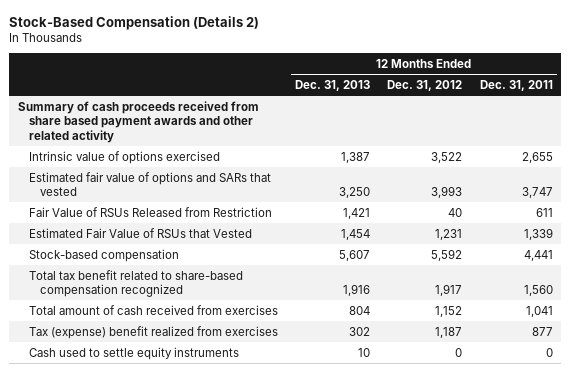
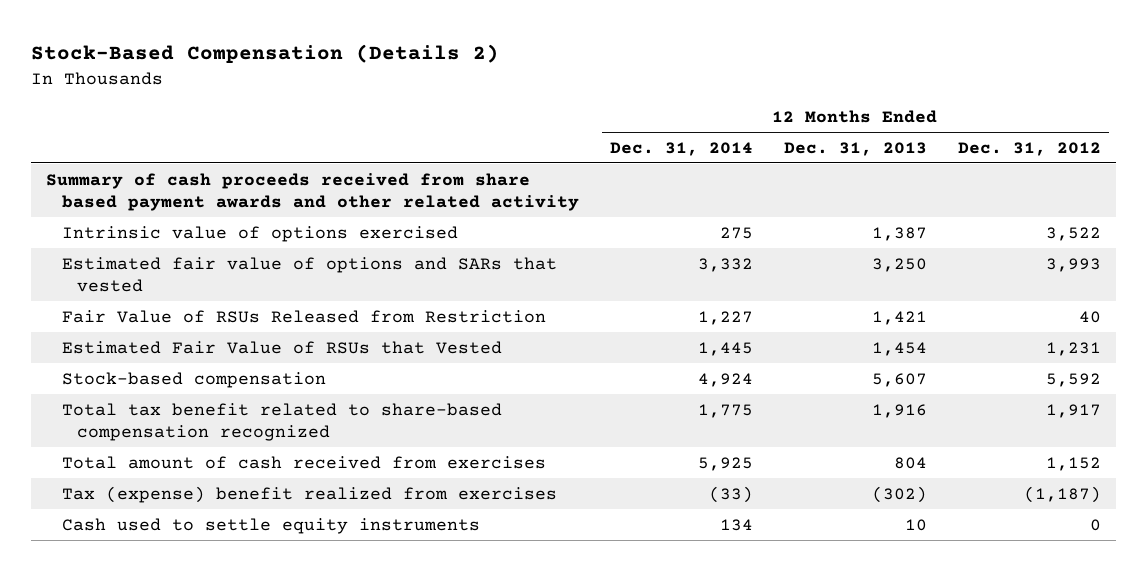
- | 12 Months Ended Dec. 31, 2013 | 12 Months Ended Dec. 31, 2012 | 12 Months Ended Dec. 31, 2011
+ | 12 Months Ended Dec. 31, 2014 | 12 Months Ended Dec. 31, 2013 | 12 Months Ended Dec. 31, 2012
- Tax (expense) benefit realized from exercises | 302 | 1,187 | 877
+ Tax (expense) benefit realized from exercises | (33) | (302) | (1,187)

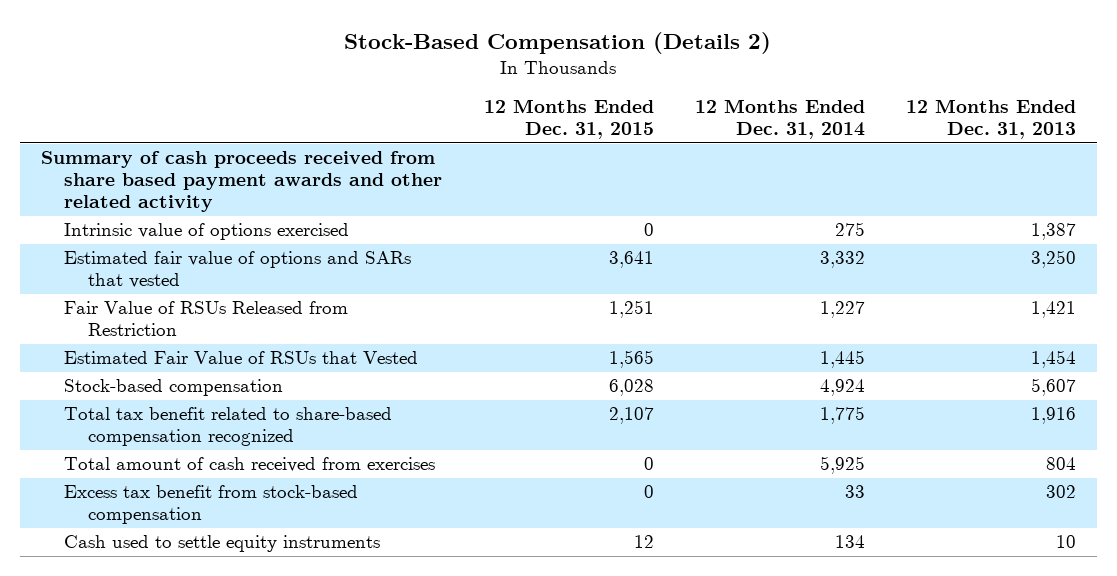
- | 12 Months Ended Dec. 31, 2014 | 12 Months Ended Dec. 31, 2013 | 12 Months Ended Dec. 31, 2012
+ | 12 Months Ended Dec. 31, 2015 | 12 Months Ended Dec. 31, 2014 | 12 Months Ended Dec. 31, 2013
- Tax (expense) benefit realized from exercises | (33) | (302) | (1,187)
+ Excess tax benefit from stock-based compensation | 0 | 33 | 302

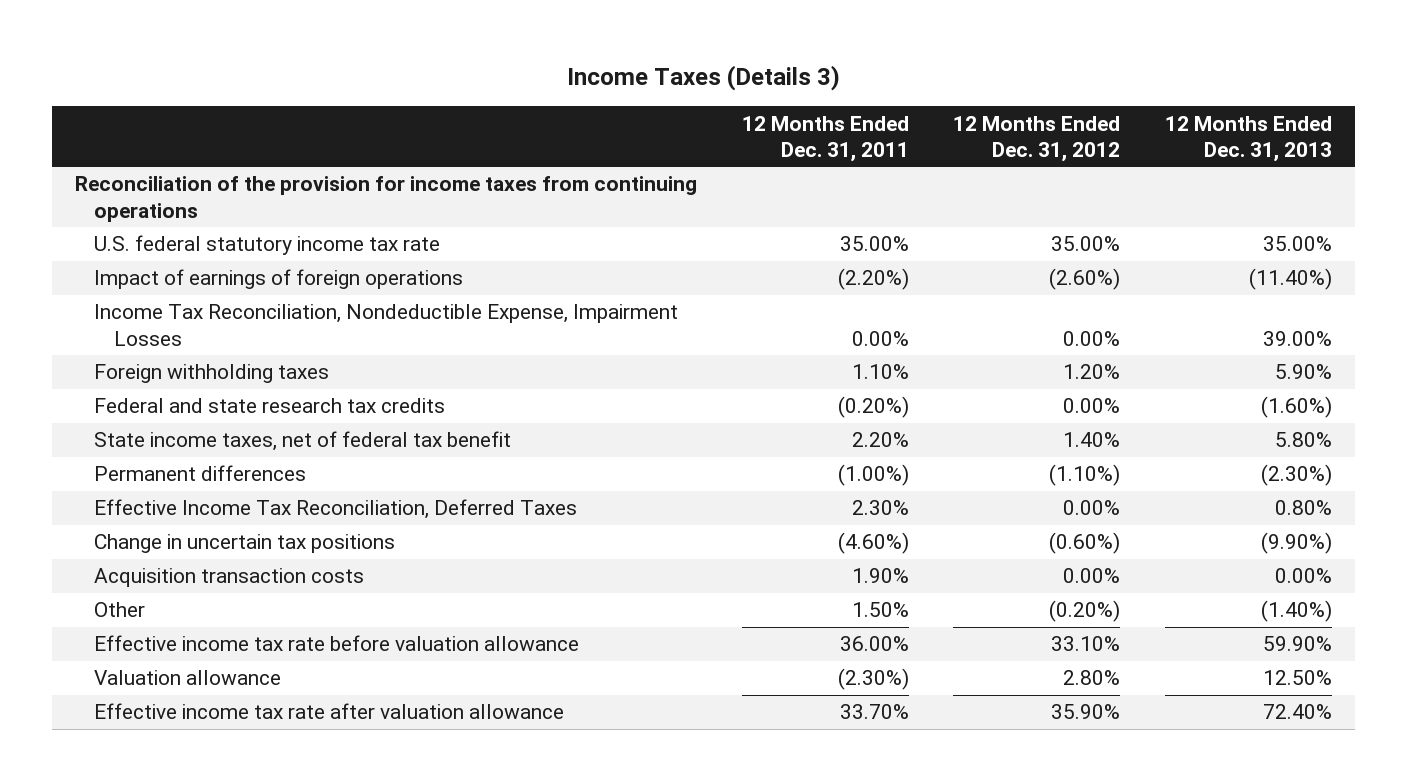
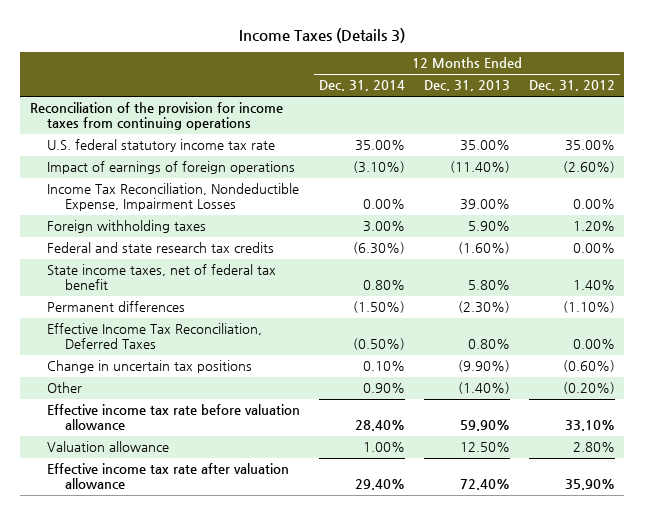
- | 12 Months Ended Dec. 31, 2011 | 12 Months Ended Dec. 31, 2012 | 12 Months Ended Dec. 31, 2013
+ | 12 Months Ended Dec. 31, 2014 | 12 Months Ended Dec. 31, 2013 | 12 Months Ended Dec. 31, 2012
- Acquisition transaction costs | 1.90% | 0.00% | 0.00%

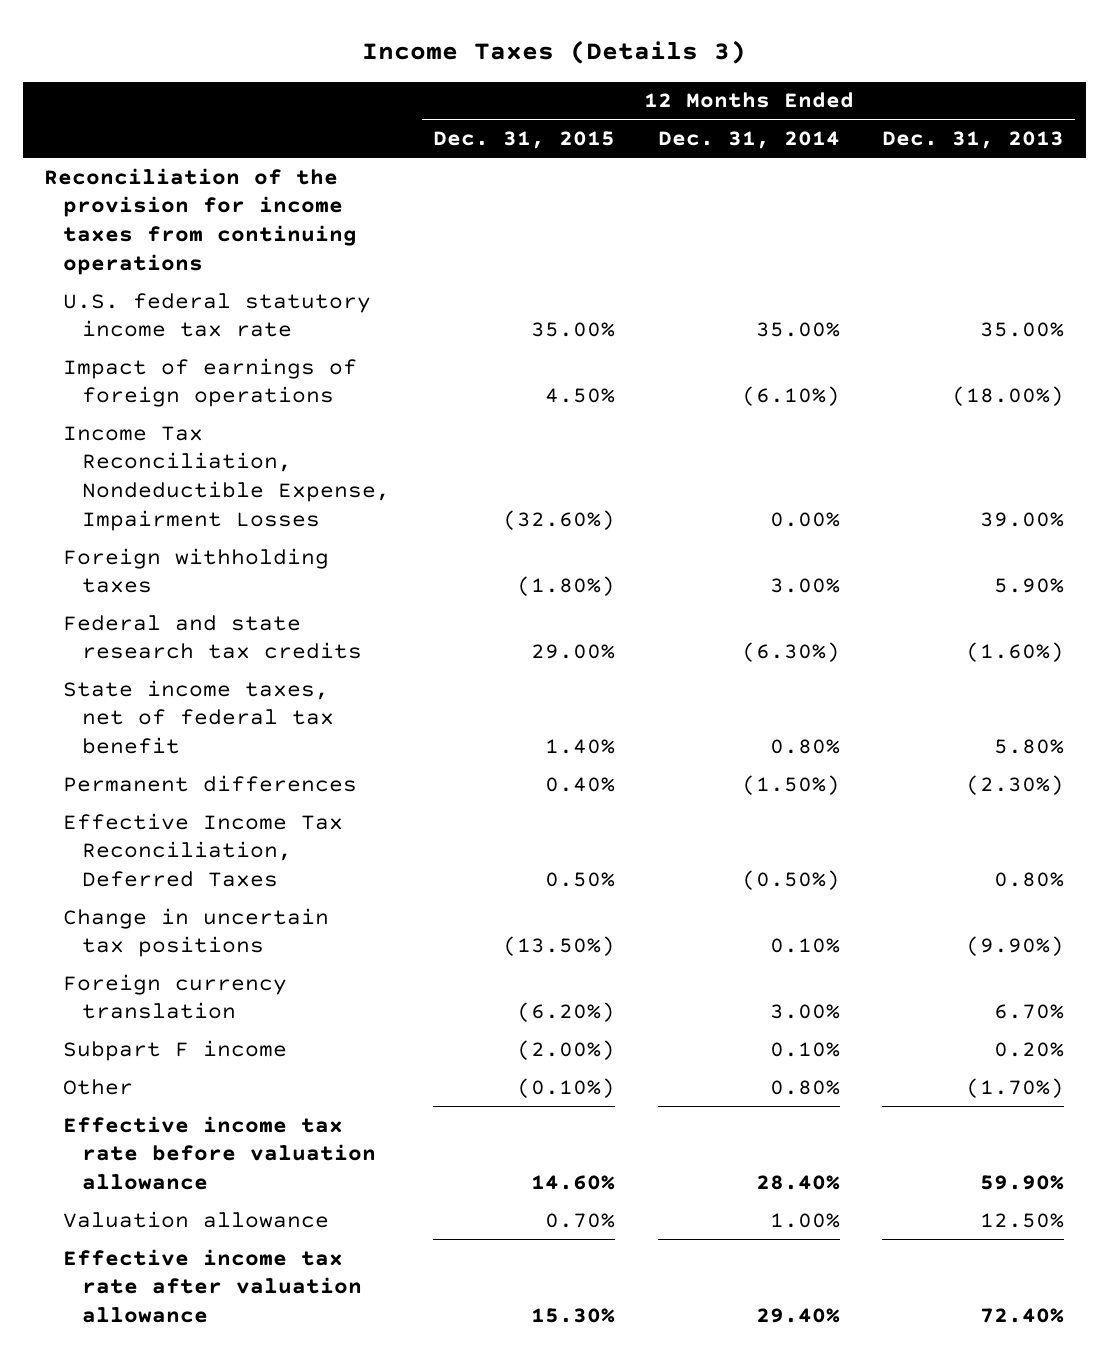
- | 12 Months Ended Dec. 31, 2014 | 12 Months Ended Dec. 31, 2013 | 12 Months Ended Dec. 31, 2012
+ | 12 Months Ended Dec. 31, 2015 | 12 Months Ended Dec. 31, 2014 | 12 Months Ended Dec. 31, 2013
- Impact of earnings of foreign operations | (3.10%) | (11.40%) | (2.60%)
+ Impact of earnings of foreign operations | 4.50% | (6.10%) | (18.00%)
- Other | 0.90% | (1.40%) | (0.20%)
+ Foreign currency translation | (6.20%) | 3.00% | 6.70%
+ Subpart F income | (2.00%) | 0.10% | 0.20%
+ Other | (0.10%) | 0.80% | (1.70%)

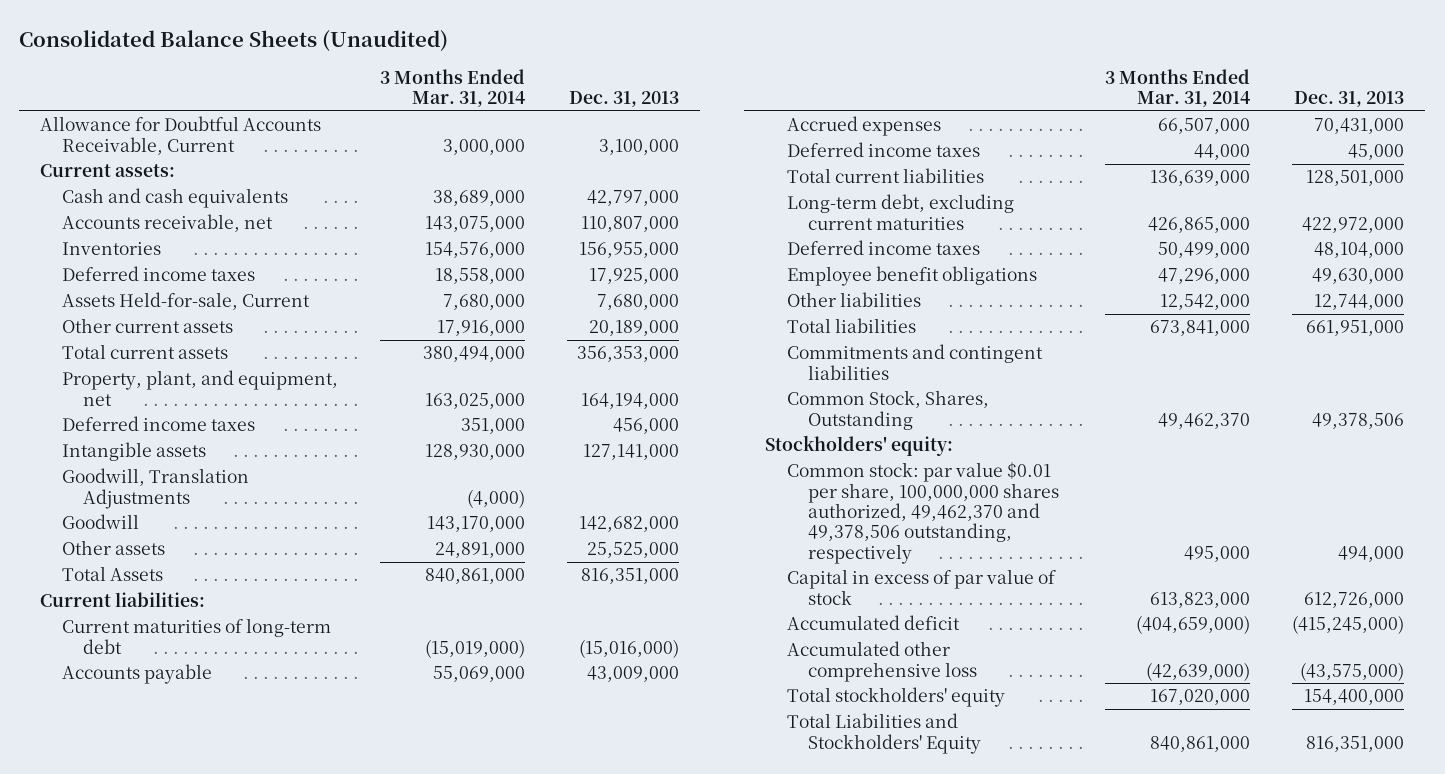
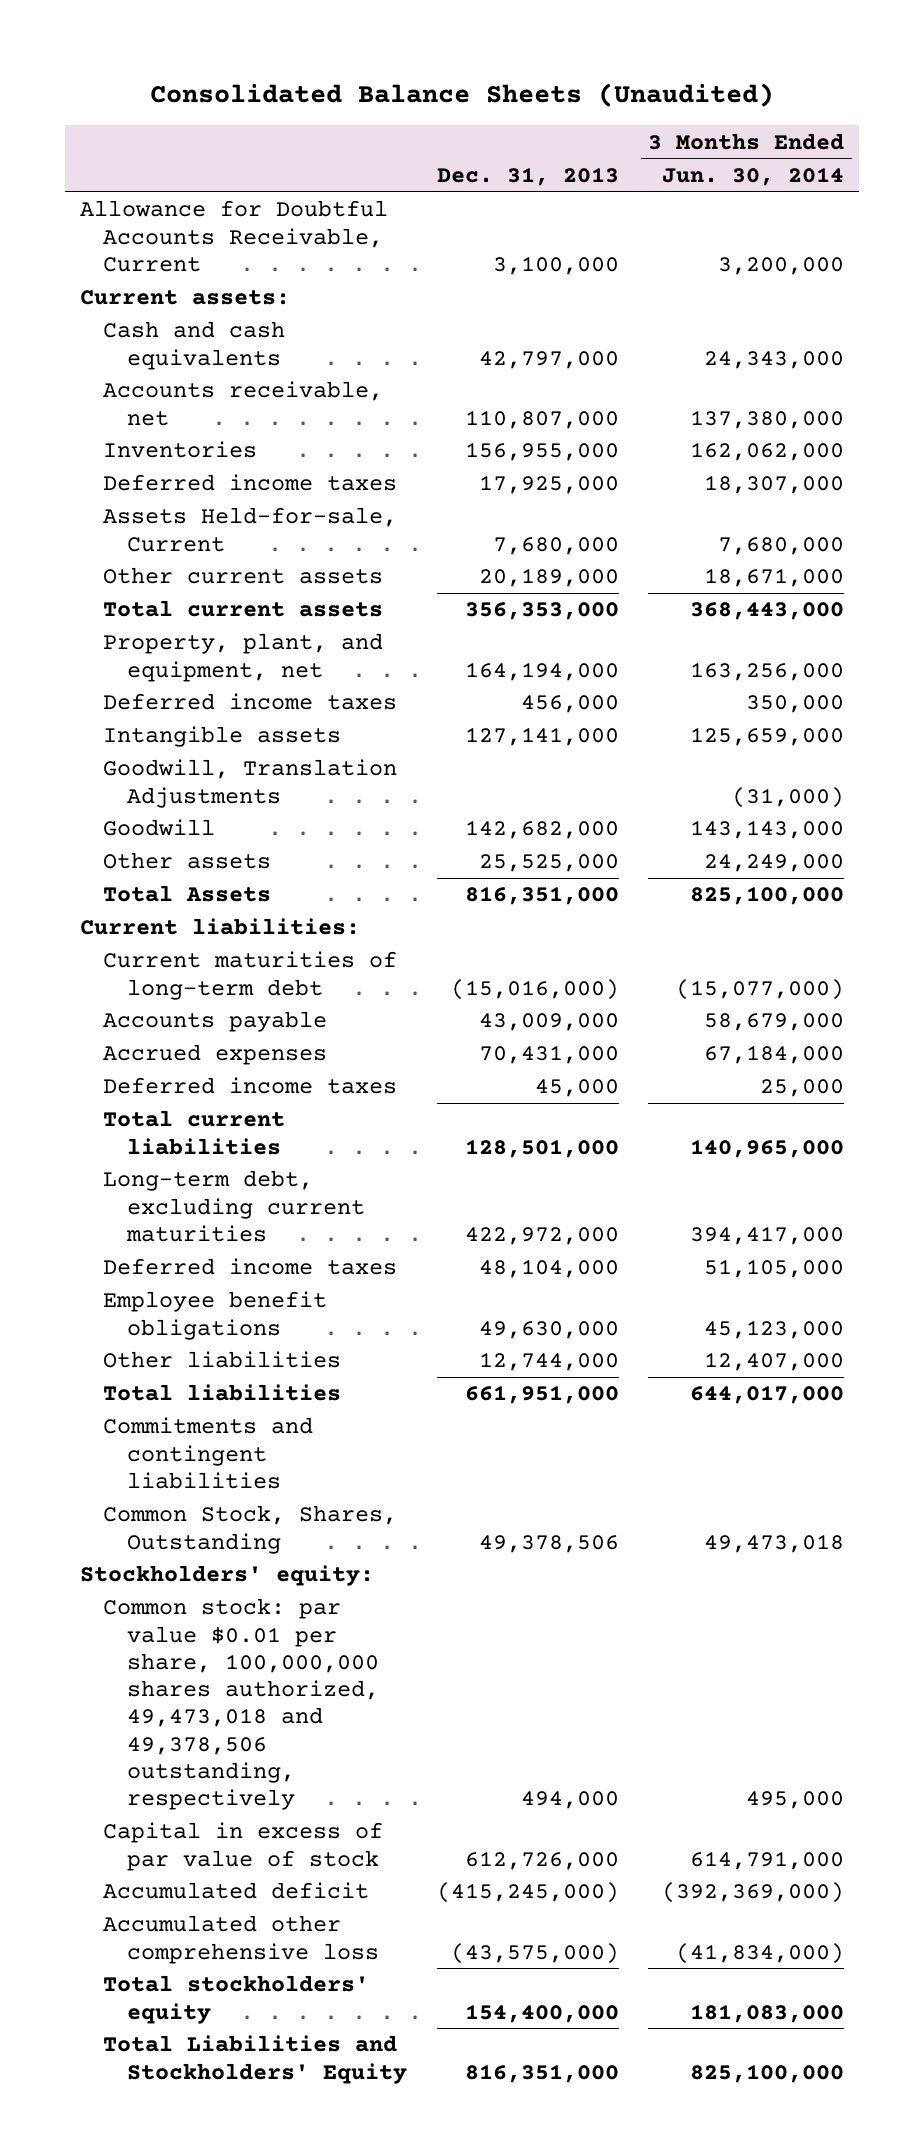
- | 3 Months Ended Mar. 31, 2014 | Dec. 31, 2013
+ | Dec. 31, 2013 | 3 Months Ended Jun. 30, 2014
- Common stock: par value $0.01 per share, 100,000,000 shares authorized, 49,462,370 and 49,378,506 outstanding, respectively | 495,000 | 494,000
+ Common stock: par value $0.01 per share, 100,000,000 shares authorized, 49,473,018 and 49,378,506 outstanding, respectively | 494,000 | 495,000

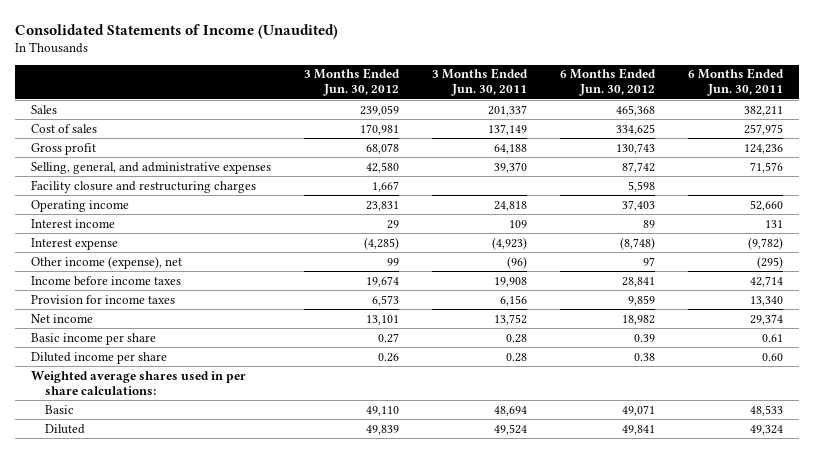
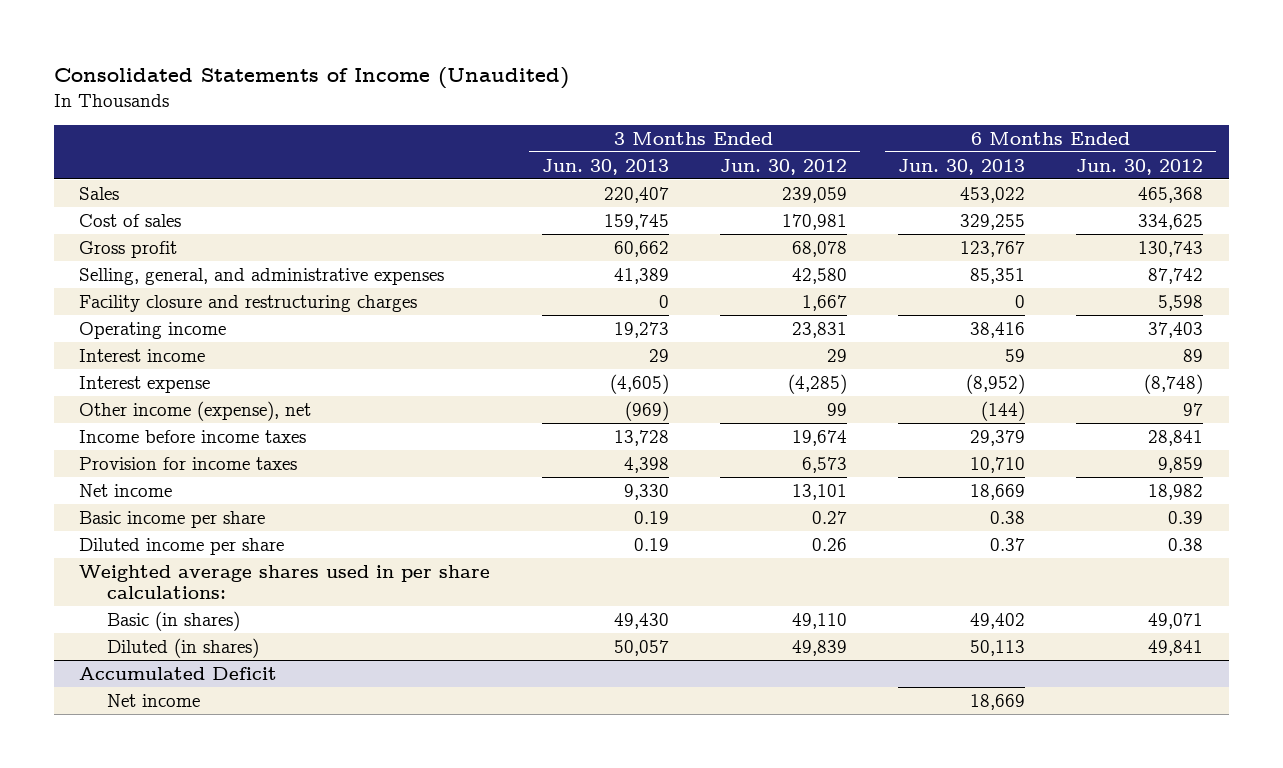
- | 3 Months Ended Jun. 30, 2012 | 3 Months Ended Jun. 30, 2011 | 6 Months Ended Jun. 30, 2012 | 6 Months Ended Jun. 30, 2011
+ | 3 Months Ended Jun. 30, 2013 | 3 Months Ended Jun. 30, 2012 | 6 Months Ended Jun. 30, 2013 | 6 Months Ended Jun. 30, 2012
- Basic | 49,110 | 48,694 | 49,071 | 48,533
- Diluted | 49,839 | 49,524 | 49,841 | 49,324
+ Basic (in shares) | 49,430 | 49,110 | 49,402 | 49,071
+ Diluted (in shares) | 50,057 | 49,839 | 50,113 | 49,841
+ Accumulated Deficit
+ Net income | | | 18,669 |

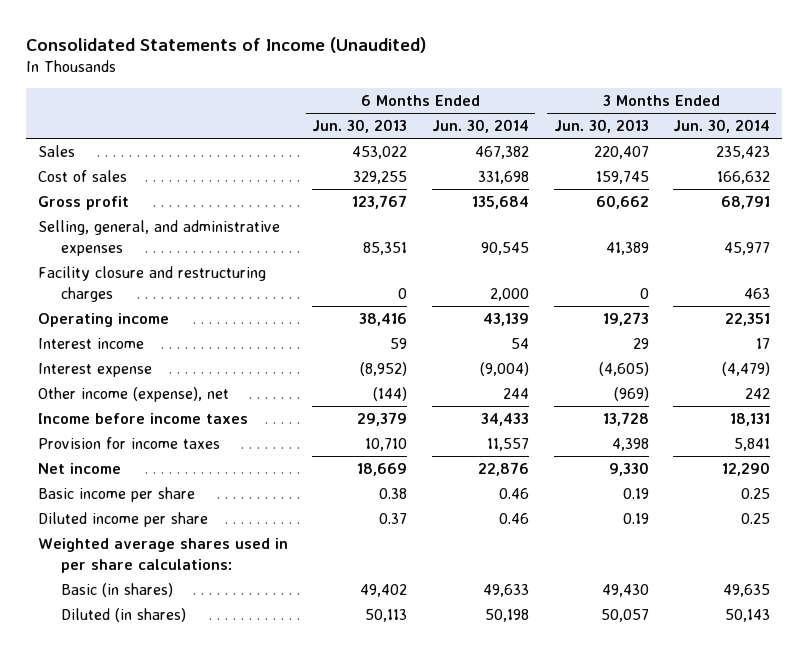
- | 3 Months Ended Jun. 30, 2013 | 3 Months Ended Jun. 30, 2012 | 6 Months Ended Jun. 30, 2013 | 6 Months Ended Jun. 30, 2012
+ | 6 Months Ended Jun. 30, 2013 | 6 Months Ended Jun. 30, 2014 | 3 Months Ended Jun. 30, 2013 | 3 Months Ended Jun. 30, 2014
- Accumulated Deficit
- Net income | | | 18,669 |

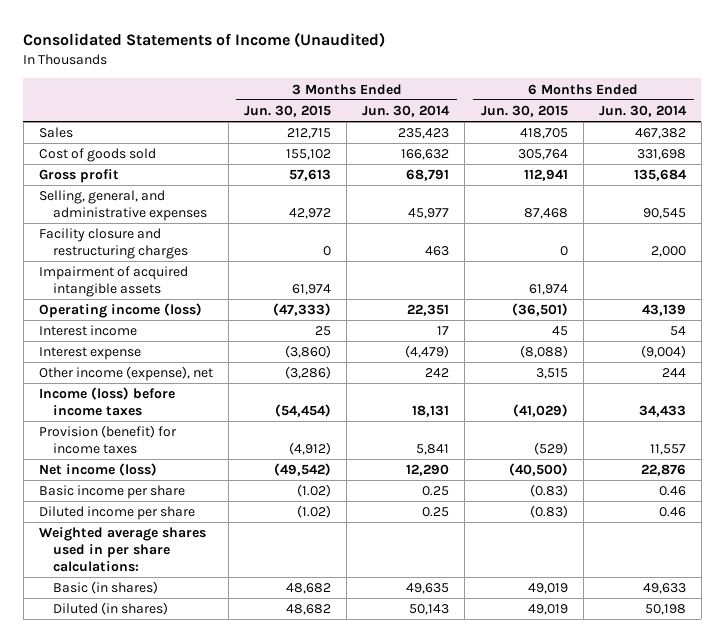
- | 6 Months Ended Jun. 30, 2013 | 6 Months Ended Jun. 30, 2014 | 3 Months Ended Jun. 30, 2013 | 3 Months Ended Jun. 30, 2014
+ | 3 Months Ended Jun. 30, 2015 | 3 Months Ended Jun. 30, 2014 | 6 Months Ended Jun. 30, 2015 | 6 Months Ended Jun. 30, 2014
- Cost of sales | 329,255 | 331,698 | 159,745 | 166,632
+ Cost of goods sold | 155,102 | 166,632 | 305,764 | 331,698
- Operating income | 38,416 | 43,139 | 19,273 | 22,351
+ Impairment of acquired intangible assets | 61,974 | | 61,974 |
+ Operating income (loss) | (47,333) | 22,351 | (36,501) | 43,139
- Income before income taxes | 29,379 | 34,433 | 13,728 | 18,131
- Provision for income taxes | 10,710 | 11,557 | 4,398 | 5,841
- Net income | 18,669 | 22,876 | 9,330 | 12,290
+ Income (loss) before income taxes | (54,454) | 18,131 | (41,029) | 34,433
+ Provision (benefit) for income taxes | (4,912) | 5,841 | (529) | 11,557
+ Net income (loss) | (49,542) | 12,290 | (40,500) | 22,876

